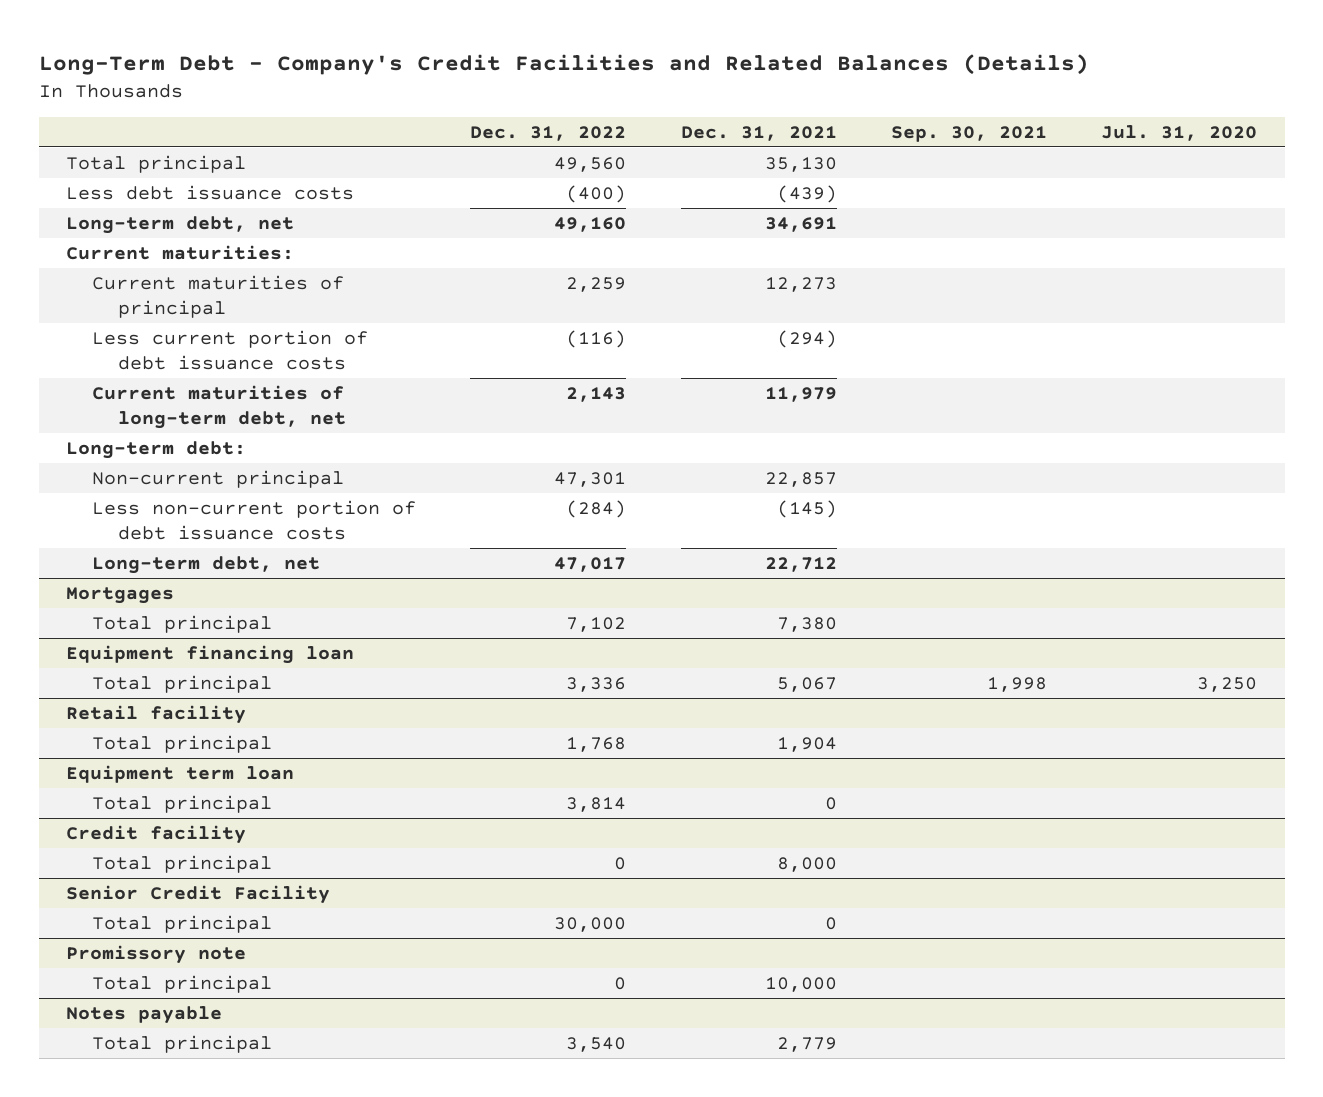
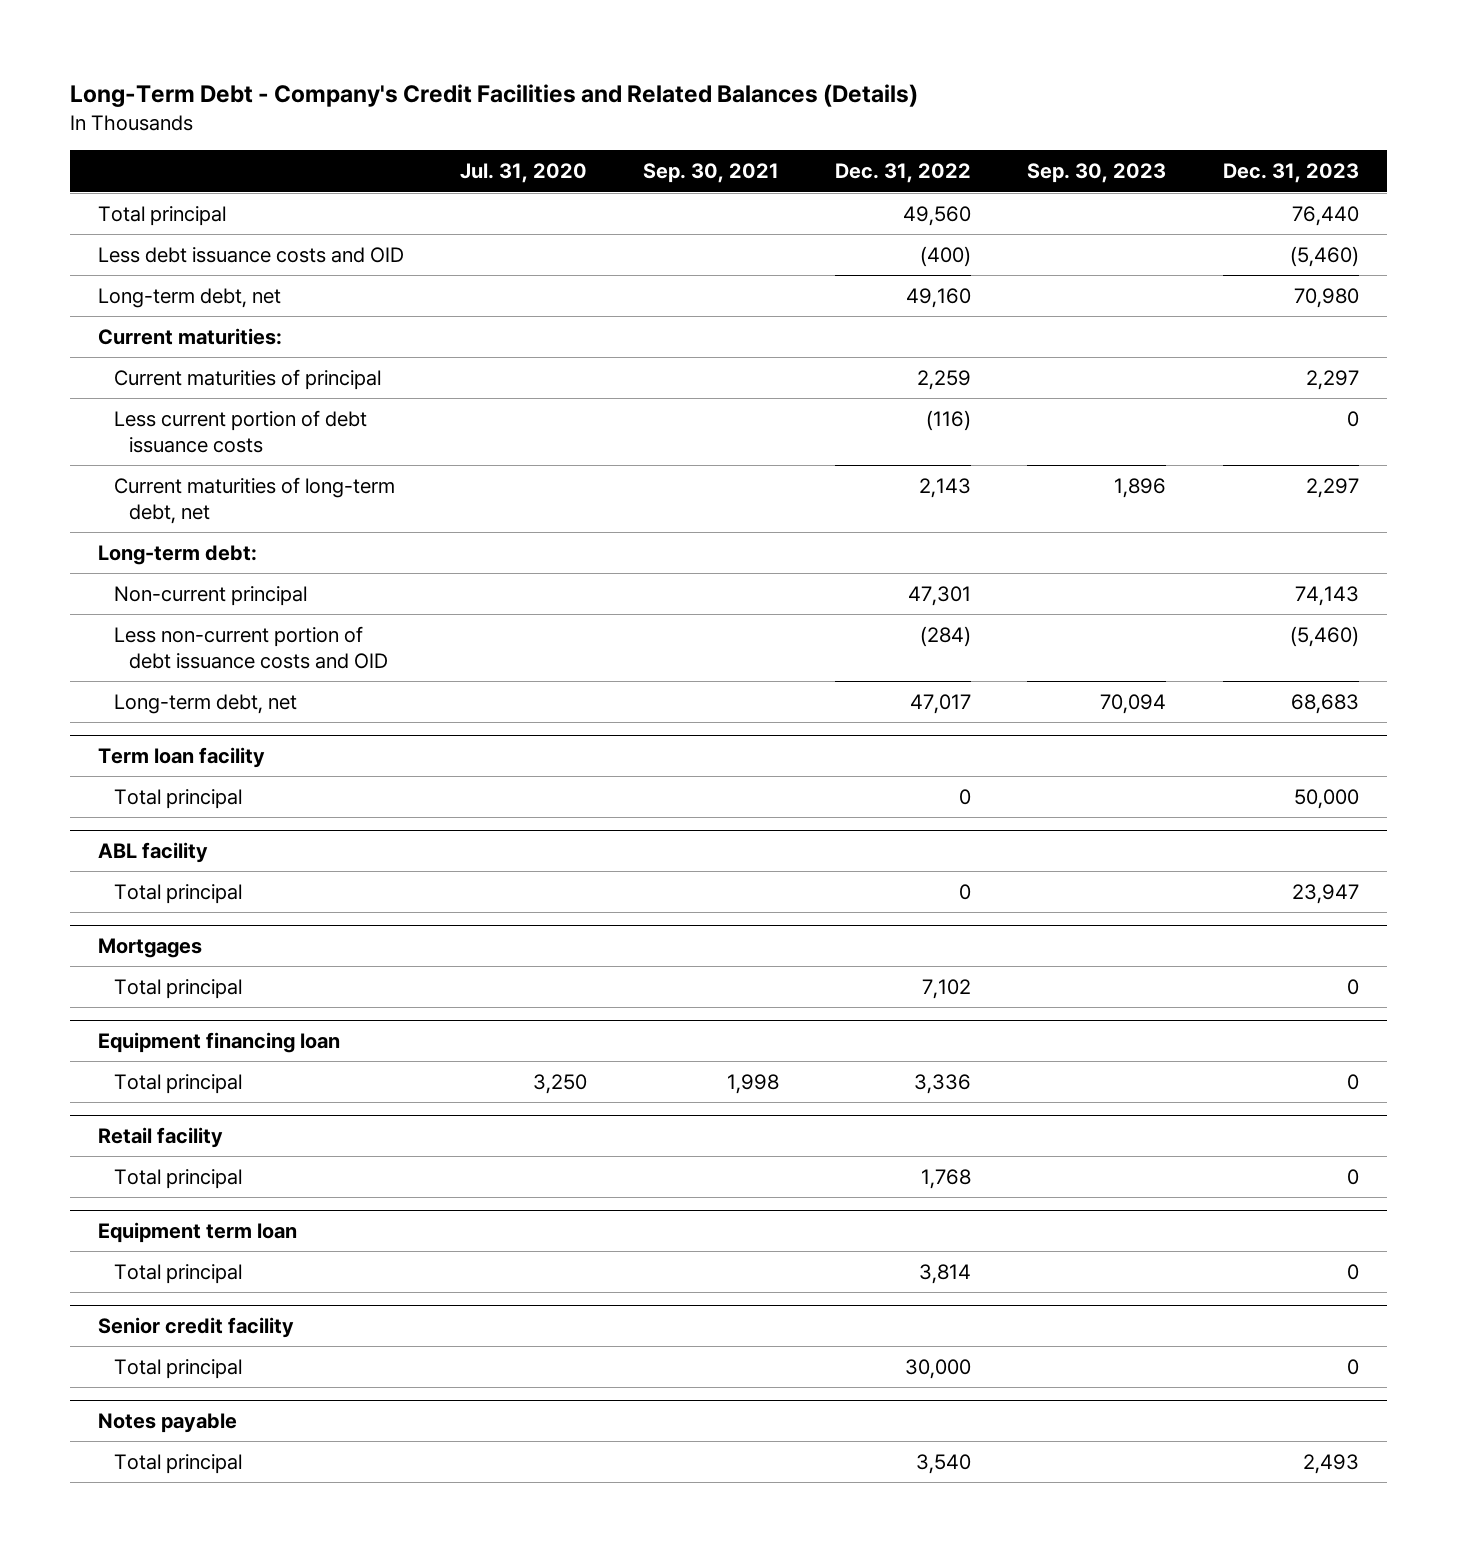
- | Dec. 31, 2022 | Dec. 31, 2021 | Sep. 30, 2021 | Jul. 31, 2020
+ | Jul. 31, 2020 | Sep. 30, 2021 | Dec. 31, 2022 | Sep. 30, 2023 | Dec. 31, 2023
- Less debt issuance costs | (400) | (439) | |
+ Less debt issuance costs and OID | | | (400) | | (5,460)
- Less non-current portion of debt issuance costs | (284) | (145) | |
+ Less non-current portion of debt issuance costs and OID | | | (284) | | (5,460)
+ Term loan facility
+ Total principal | | | 0 | | 50,000
+ ABL facility
+ Total principal | | | 0 | | 23,947
- Credit facility
- Total principal | 0 | 8,000 | |
- Senior Credit Facility
+ Senior credit facility
- Promissory note
- Total principal | 0 | 10,000 | |

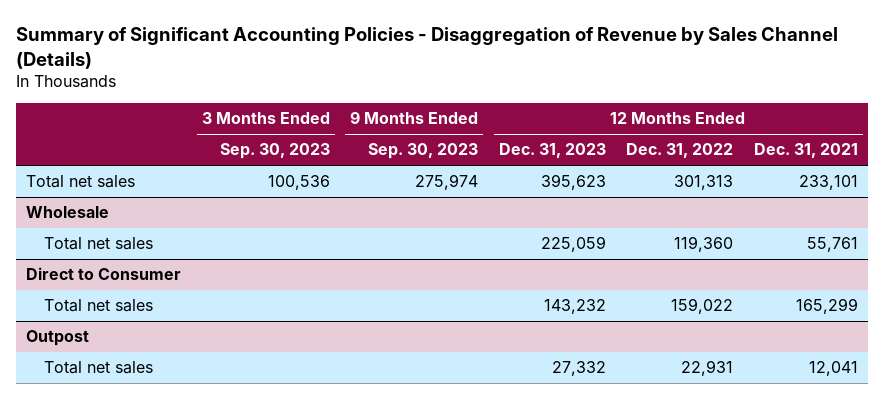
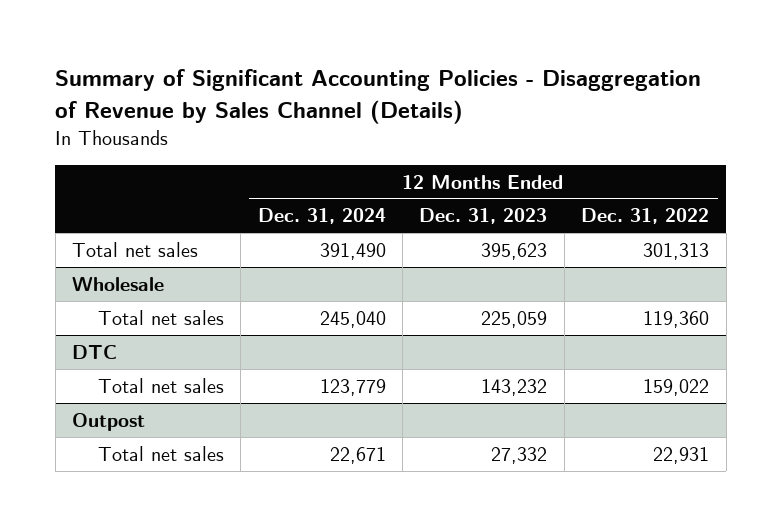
- | 3 Months Ended Sep. 30, 2023 | 9 Months Ended Sep. 30, 2023 | 12 Months Ended Dec. 31, 2023 | 12 Months Ended Dec. 31, 2022 | 12 Months Ended Dec. 31, 2021
+ | 12 Months Ended Dec. 31, 2024 | 12 Months Ended Dec. 31, 2023 | 12 Months Ended Dec. 31, 2022
- Direct to Consumer
+ DTC

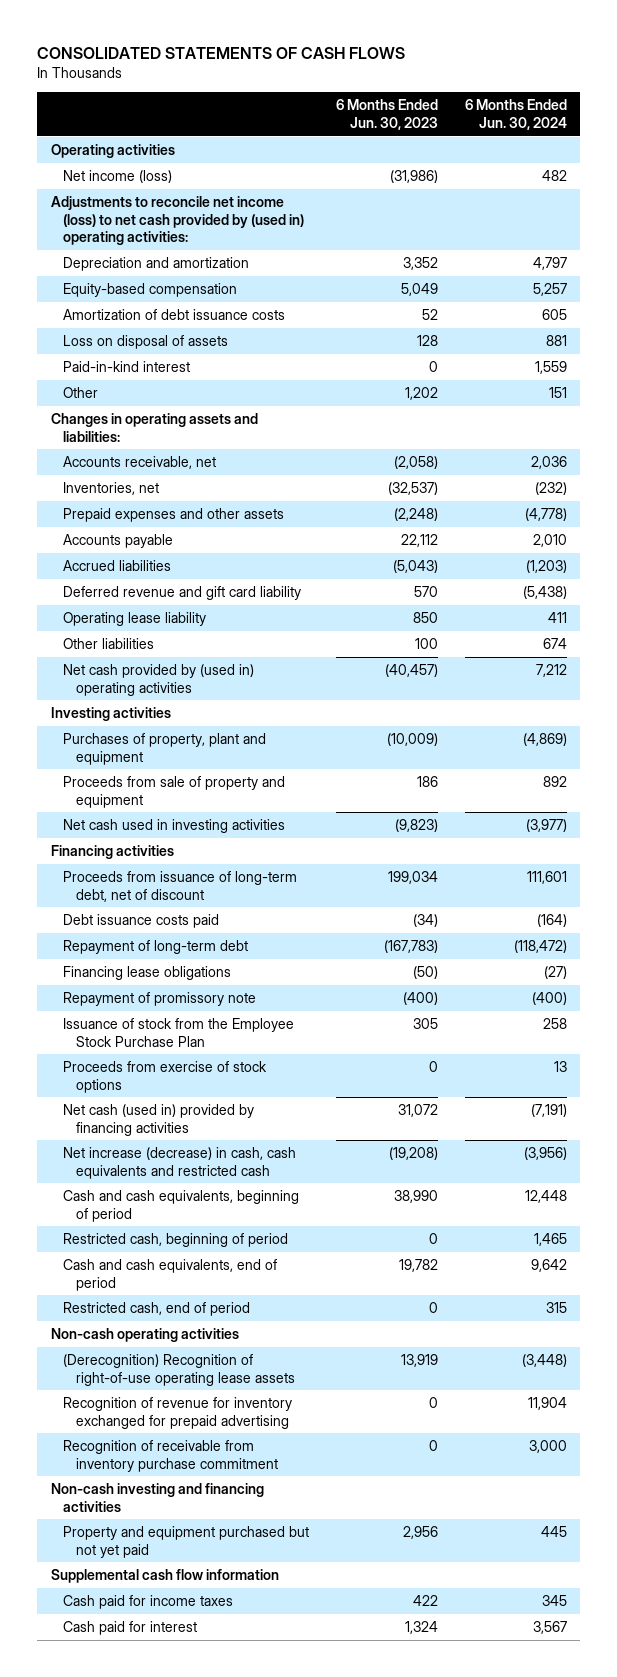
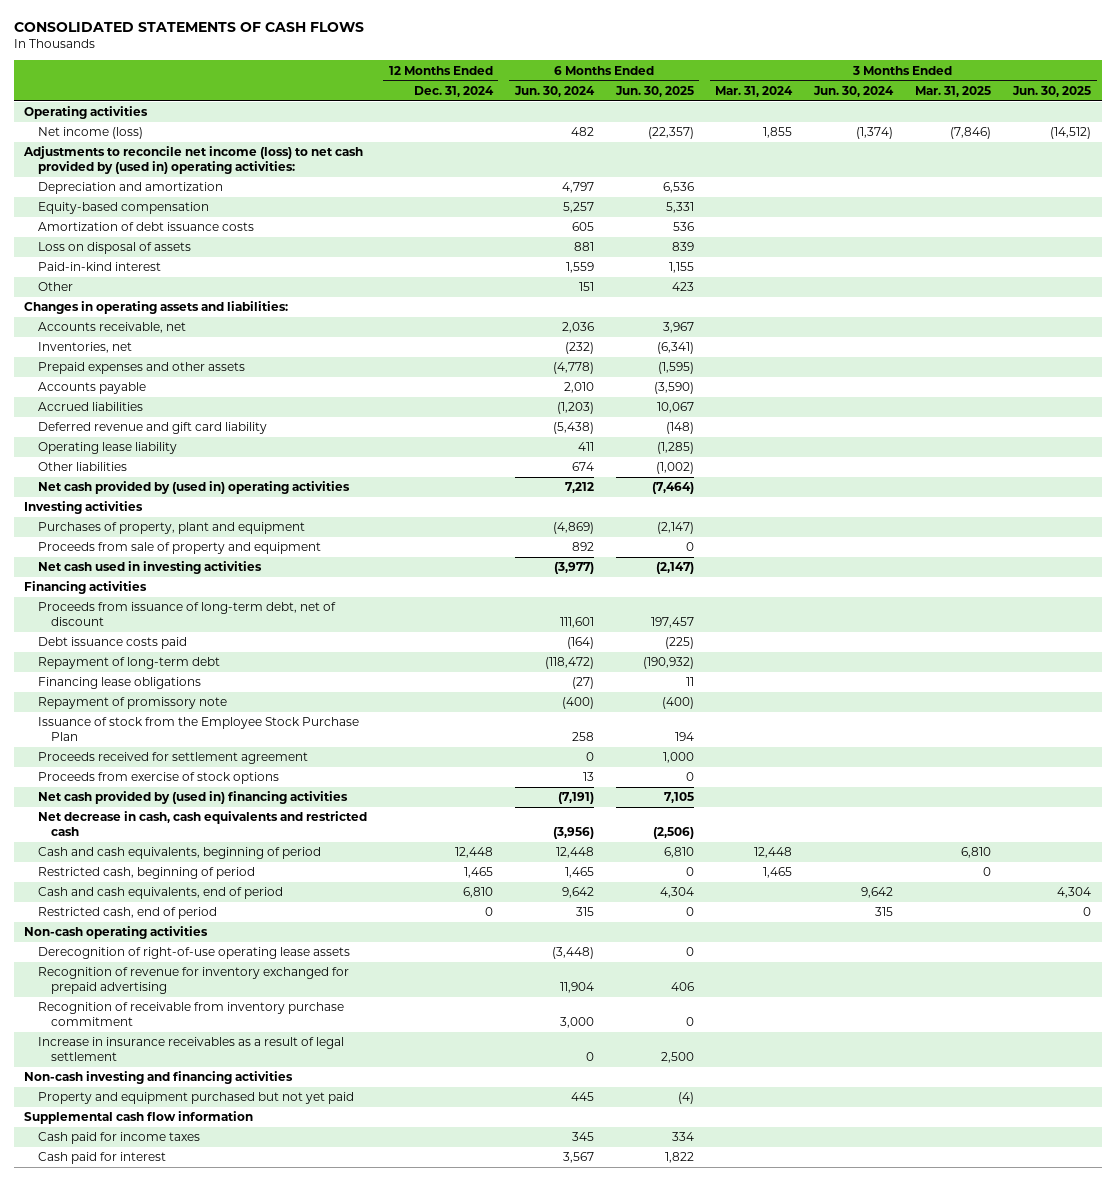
- | 6 Months Ended Jun. 30, 2023 | 6 Months Ended Jun. 30, 2024
+ | 12 Months Ended Dec. 31, 2024 | 6 Months Ended Jun. 30, 2024 | 6 Months Ended Jun. 30, 2025 | 3 Months Ended Mar. 31, 2024 | 3 Months Ended Jun. 30, 2024 | 3 Months Ended Mar. 31, 2025 | 3 Months Ended Jun. 30, 2025
+ Proceeds received for settlement agreement | | 0 | 1,000 | | | |
- Net cash (used in) provided by financing activities | 31,072 | (7,191)
- Net increase (decrease) in cash, cash equivalents and restricted cash | (19,208) | (3,956)
+ Net cash provided by (used in) financing activities | | (7,191) | 7,105 | | | |
+ Net decrease in cash, cash equivalents and restricted cash | | (3,956) | (2,506) | | | |
- (Derecognition) Recognition of right-of-use operating lease assets | 13,919 | (3,448)
+ Derecognition of right-of-use operating lease assets | | (3,448) | 0 | | | |
+ Increase in insurance receivables as a result of legal settlement | | 0 | 2,500 | | | |

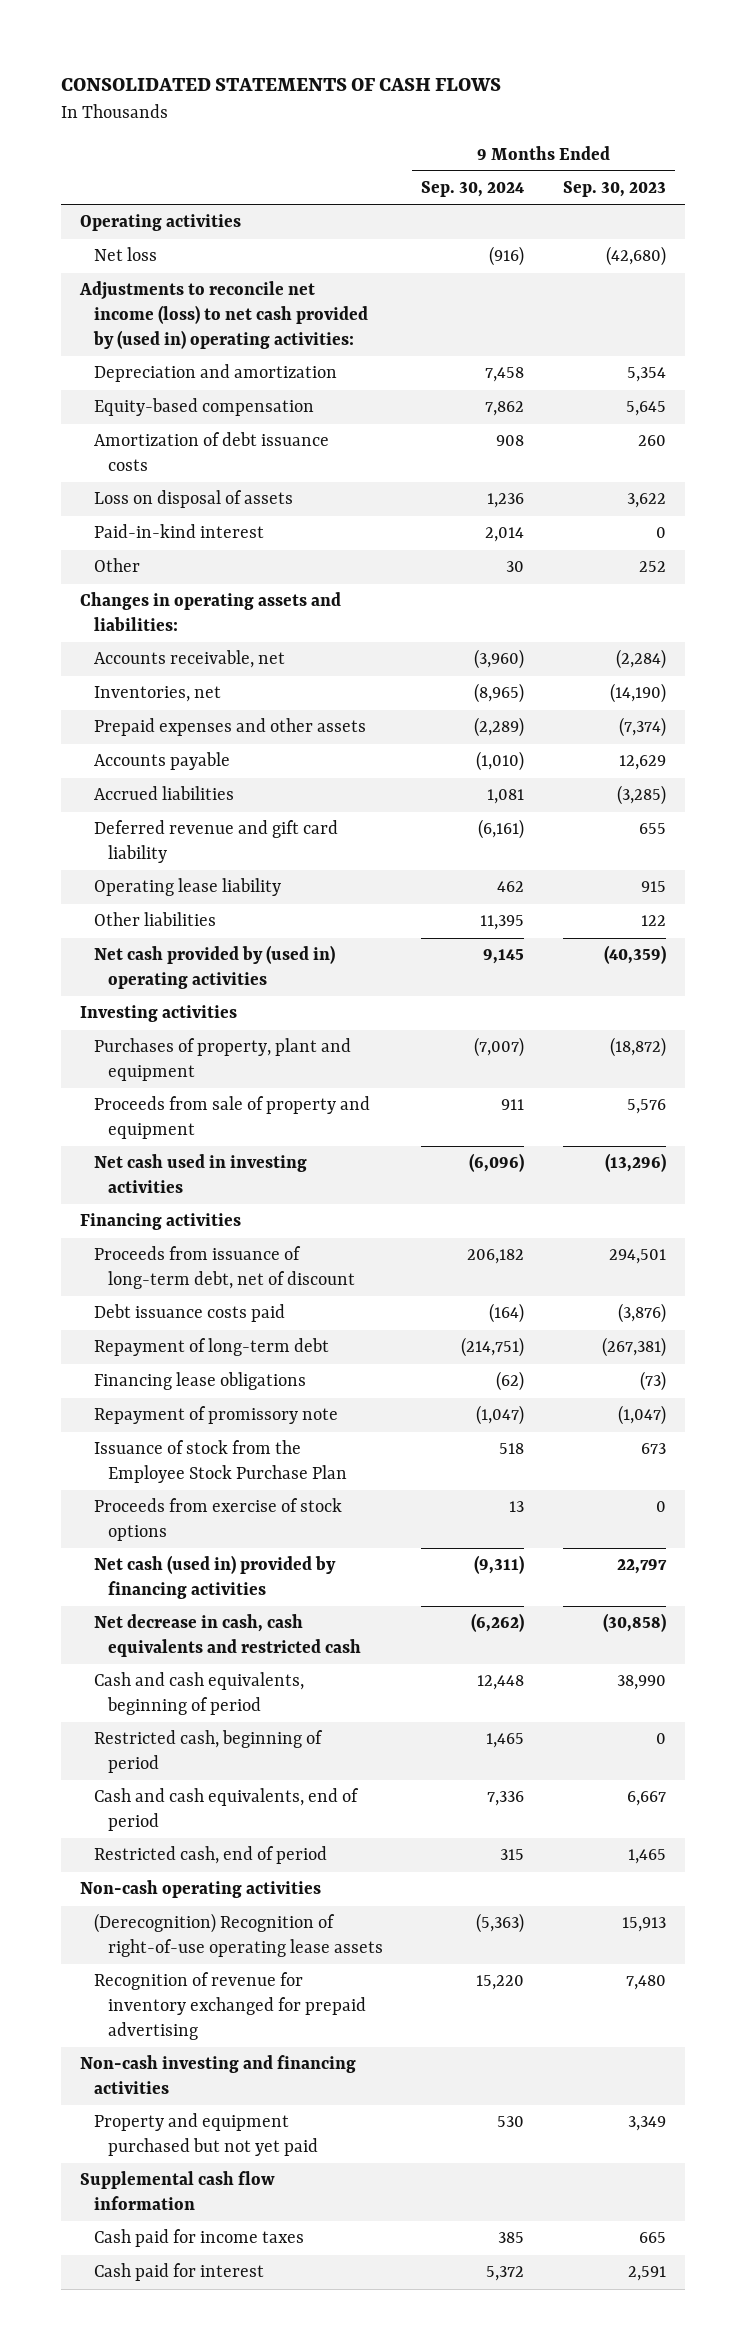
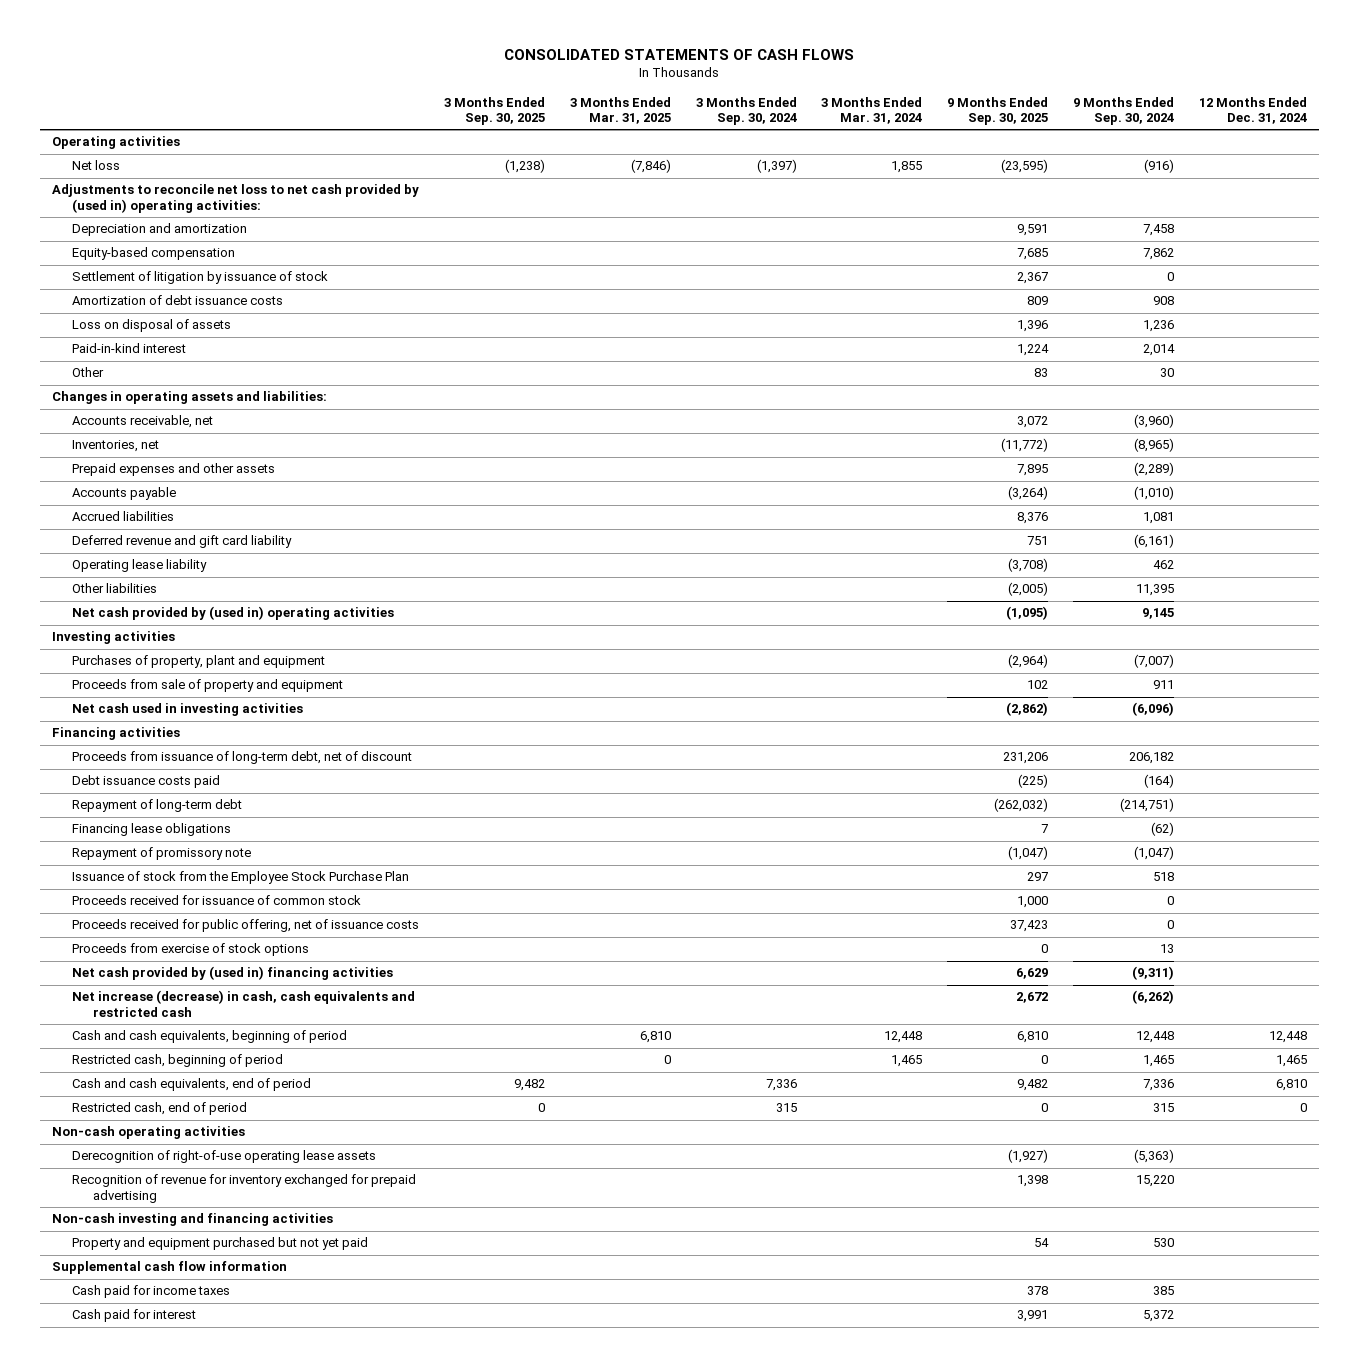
- | 9 Months Ended Sep. 30, 2024 | 9 Months Ended Sep. 30, 2023
+ | 3 Months Ended Sep. 30, 2025 | 3 Months Ended Mar. 31, 2025 | 3 Months Ended Sep. 30, 2024 | 3 Months Ended Mar. 31, 2024 | 9 Months Ended Sep. 30, 2025 | 9 Months Ended Sep. 30, 2024 | 12 Months Ended Dec. 31, 2024
- Adjustments to reconcile net income (loss) to net cash provided by (used in) operating activities:
+ Adjustments to reconcile net loss to net cash provided by (used in) operating activities:
+ Settlement of litigation by issuance of stock | | | | | 2,367 | 0 |
+ Proceeds received for issuance of common stock | | | | | 1,000 | 0 |
+ Proceeds received for public offering, net of issuance costs | | | | | 37,423 | 0 |
- Net cash (used in) provided by financing activities | (9,311) | 22,797
- Net decrease in cash, cash equivalents and restricted cash | (6,262) | (30,858)
+ Net cash provided by (used in) financing activities | | | | | 6,629 | (9,311) |
+ Net increase (decrease) in cash, cash equivalents and restricted cash | | | | | 2,672 | (6,262) |
- (Derecognition) Recognition of right-of-use operating lease assets | (5,363) | 15,913
+ Derecognition of right-of-use operating lease assets | | | | | (1,927) | (5,363) |

